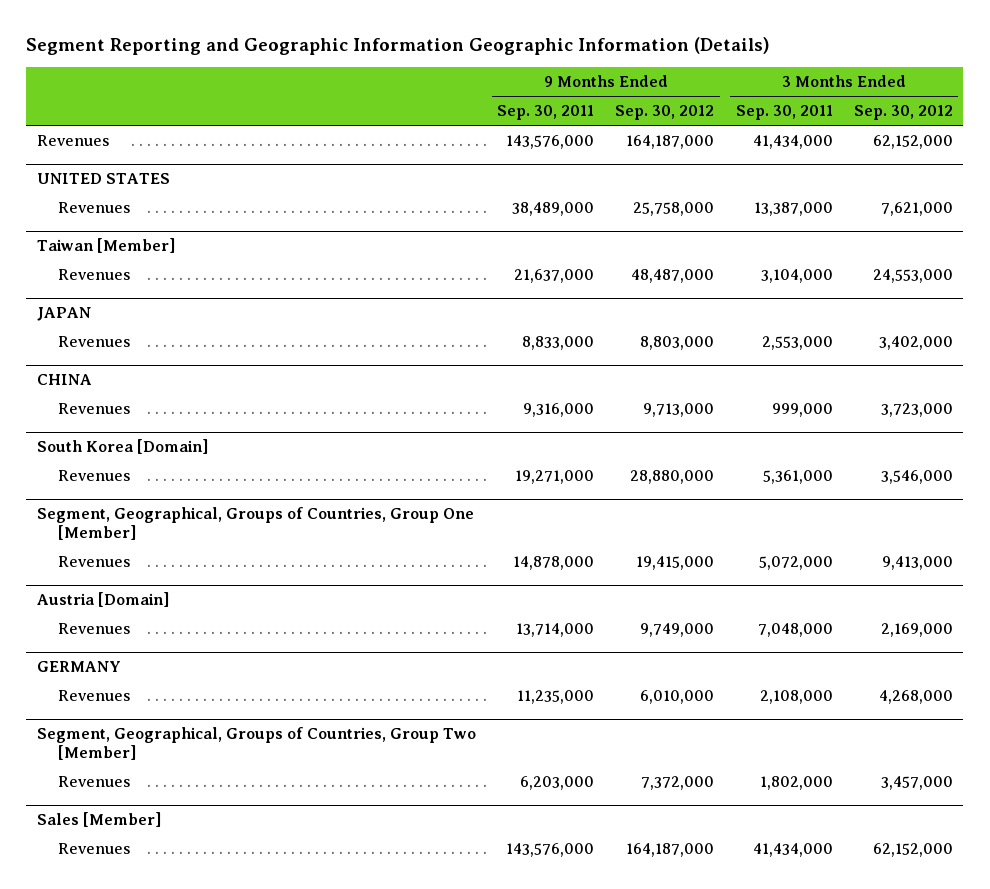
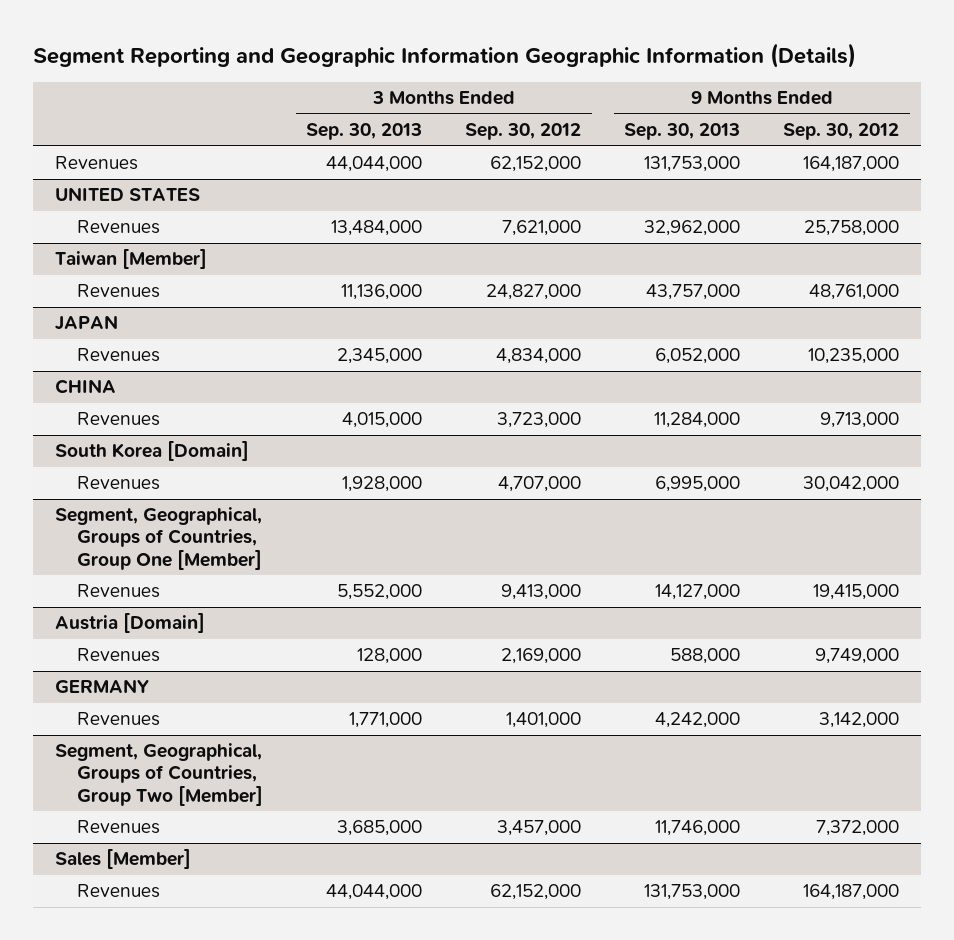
- | 9 Months Ended Sep. 30, 2011 | 9 Months Ended Sep. 30, 2012 | 3 Months Ended Sep. 30, 2011 | 3 Months Ended Sep. 30, 2012
+ | 3 Months Ended Sep. 30, 2013 | 3 Months Ended Sep. 30, 2012 | 9 Months Ended Sep. 30, 2013 | 9 Months Ended Sep. 30, 2012
@ Taiwan [Member]
- Revenues | 21,637,000 | 48,487,000 | 3,104,000 | 24,553,000
+ Revenues | 11,136,000 | 24,827,000 | 43,757,000 | 48,761,000
@ JAPAN
- Revenues | 8,833,000 | 8,803,000 | 2,553,000 | 3,402,000
+ Revenues | 2,345,000 | 4,834,000 | 6,052,000 | 10,235,000
@ South Korea [Domain]
- Revenues | 19,271,000 | 28,880,000 | 5,361,000 | 3,546,000
+ Revenues | 1,928,000 | 4,707,000 | 6,995,000 | 30,042,000
@ GERMANY
- Revenues | 11,235,000 | 6,010,000 | 2,108,000 | 4,268,000
+ Revenues | 1,771,000 | 1,401,000 | 4,242,000 | 3,142,000

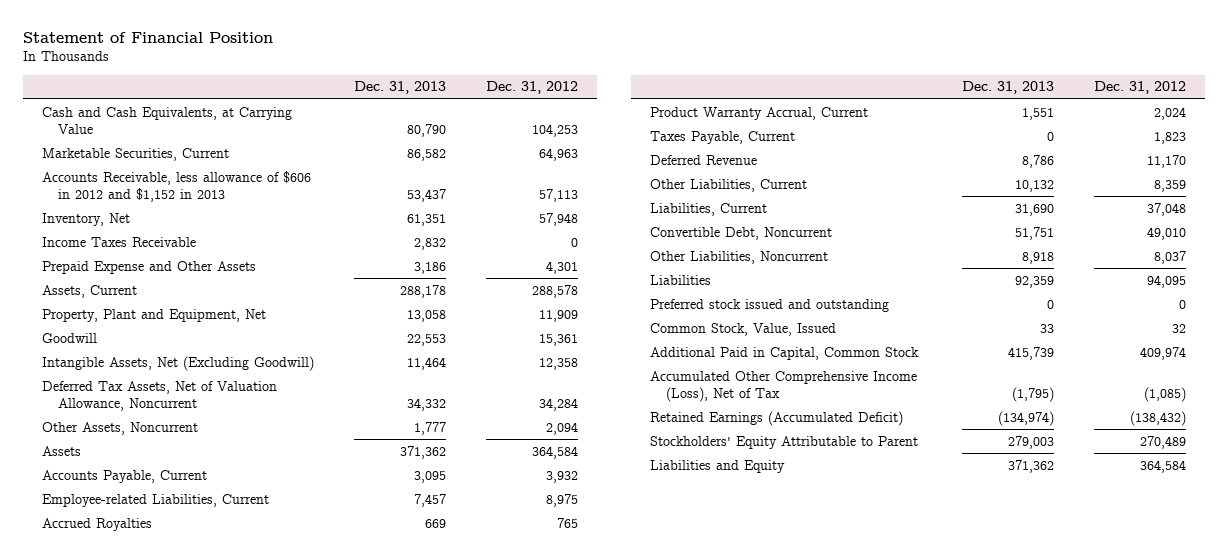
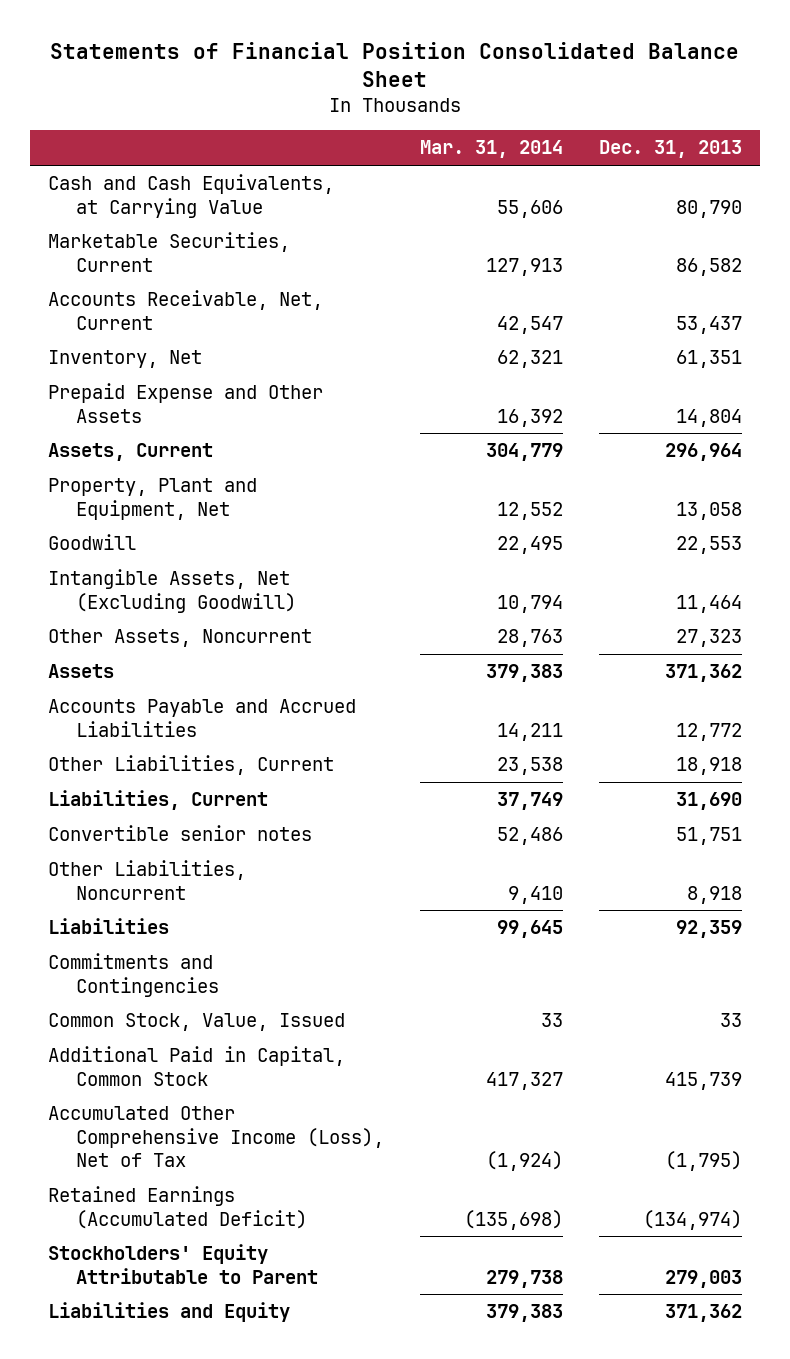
- Statement of Financial Position
+ Statements of Financial Position Consolidated Balance Sheet
- | Dec. 31, 2013 | Dec. 31, 2012
+ | Mar. 31, 2014 | Dec. 31, 2013
- Accounts Receivable, less allowance of $606 in 2012 and $1,152 in 2013 | 53,437 | 57,113
+ Accounts Receivable, Net, Current | 42,547 | 53,437
- Income Taxes Receivable | 2,832 | 0
- Prepaid Expense and Other Assets | 3,186 | 4,301
- Assets, Current | 288,178 | 288,578
+ Prepaid Expense and Other Assets | 16,392 | 14,804
+ Assets, Current | 304,779 | 296,964
- Deferred Tax Assets, Net of Valuation Allowance, Noncurrent | 34,332 | 34,284
- Other Assets, Noncurrent | 1,777 | 2,094
+ Other Assets, Noncurrent | 28,763 | 27,323
- Accounts Payable, Current | 3,095 | 3,932
- Employee-related Liabilities, Current | 7,457 | 8,975
- Accrued Royalties | 669 | 765
- Product Warranty Accrual, Current | 1,551 | 2,024
- Taxes Payable, Current | 0 | 1,823
- Deferred Revenue | 8,786 | 11,170
- Other Liabilities, Current | 10,132 | 8,359
+ Accounts Payable and Accrued Liabilities | 14,211 | 12,772
+ Other Liabilities, Current | 23,538 | 18,918
- Convertible Debt, Noncurrent | 51,751 | 49,010
+ Convertible senior notes | 52,486 | 51,751
- Preferred stock issued and outstanding | 0 | 0
+ Commitments and Contingencies

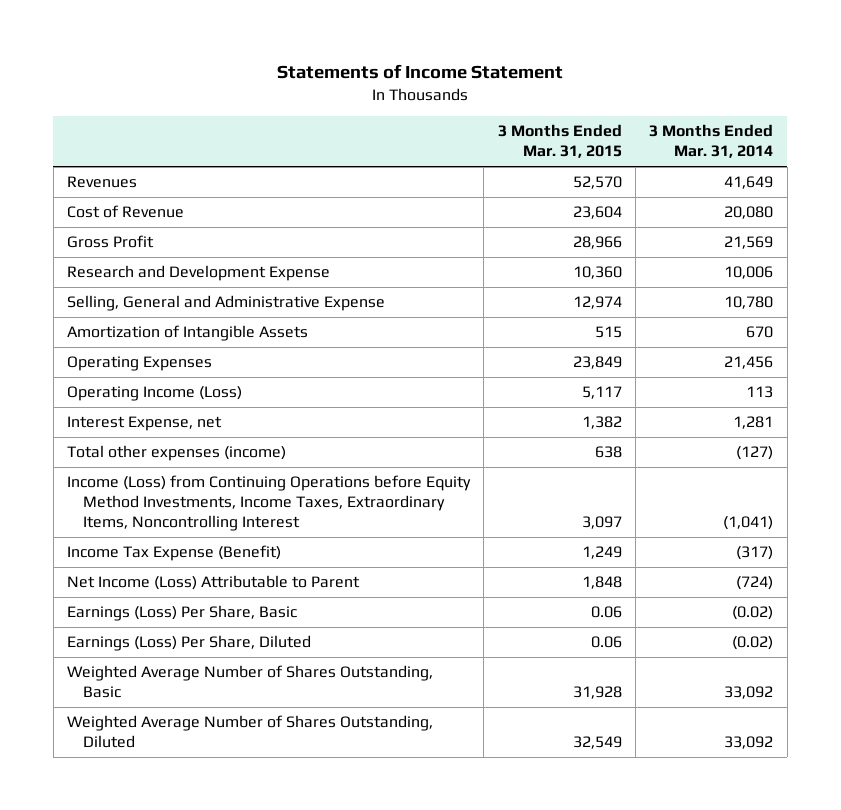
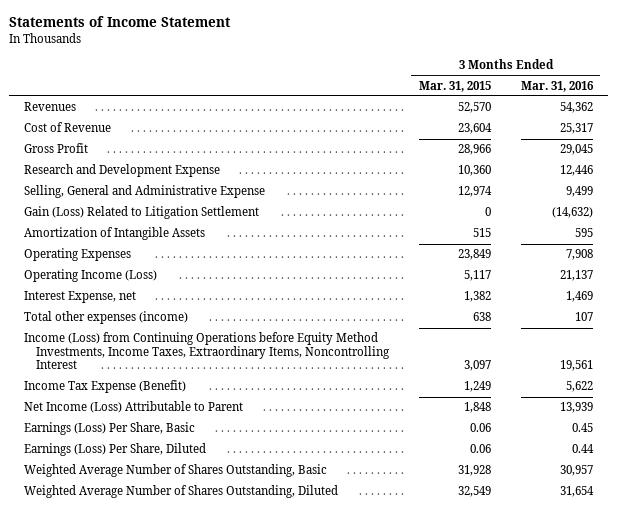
- | 3 Months Ended Mar. 31, 2015 | 3 Months Ended Mar. 31, 2014
+ | 3 Months Ended Mar. 31, 2015 | 3 Months Ended Mar. 31, 2016
+ Gain (Loss) Related to Litigation Settlement | 0 | (14,632)

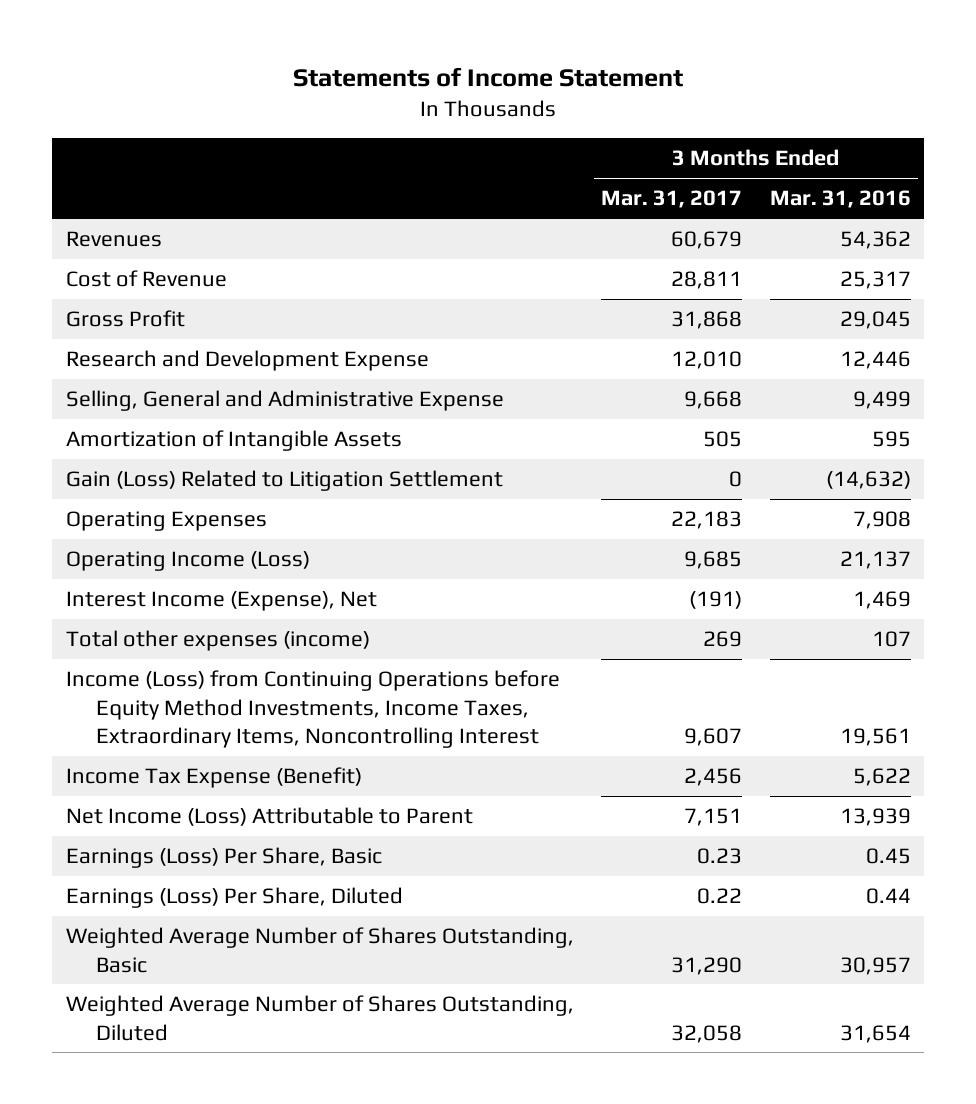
- | 3 Months Ended Mar. 31, 2015 | 3 Months Ended Mar. 31, 2016
+ | 3 Months Ended Mar. 31, 2017 | 3 Months Ended Mar. 31, 2016
moved down: Gain (Loss) Related to Litigation Settlement | 0 | (14,632)
- Interest Expense, net | 1,382 | 1,469
+ Interest Income (Expense), Net | (191) | 1,469

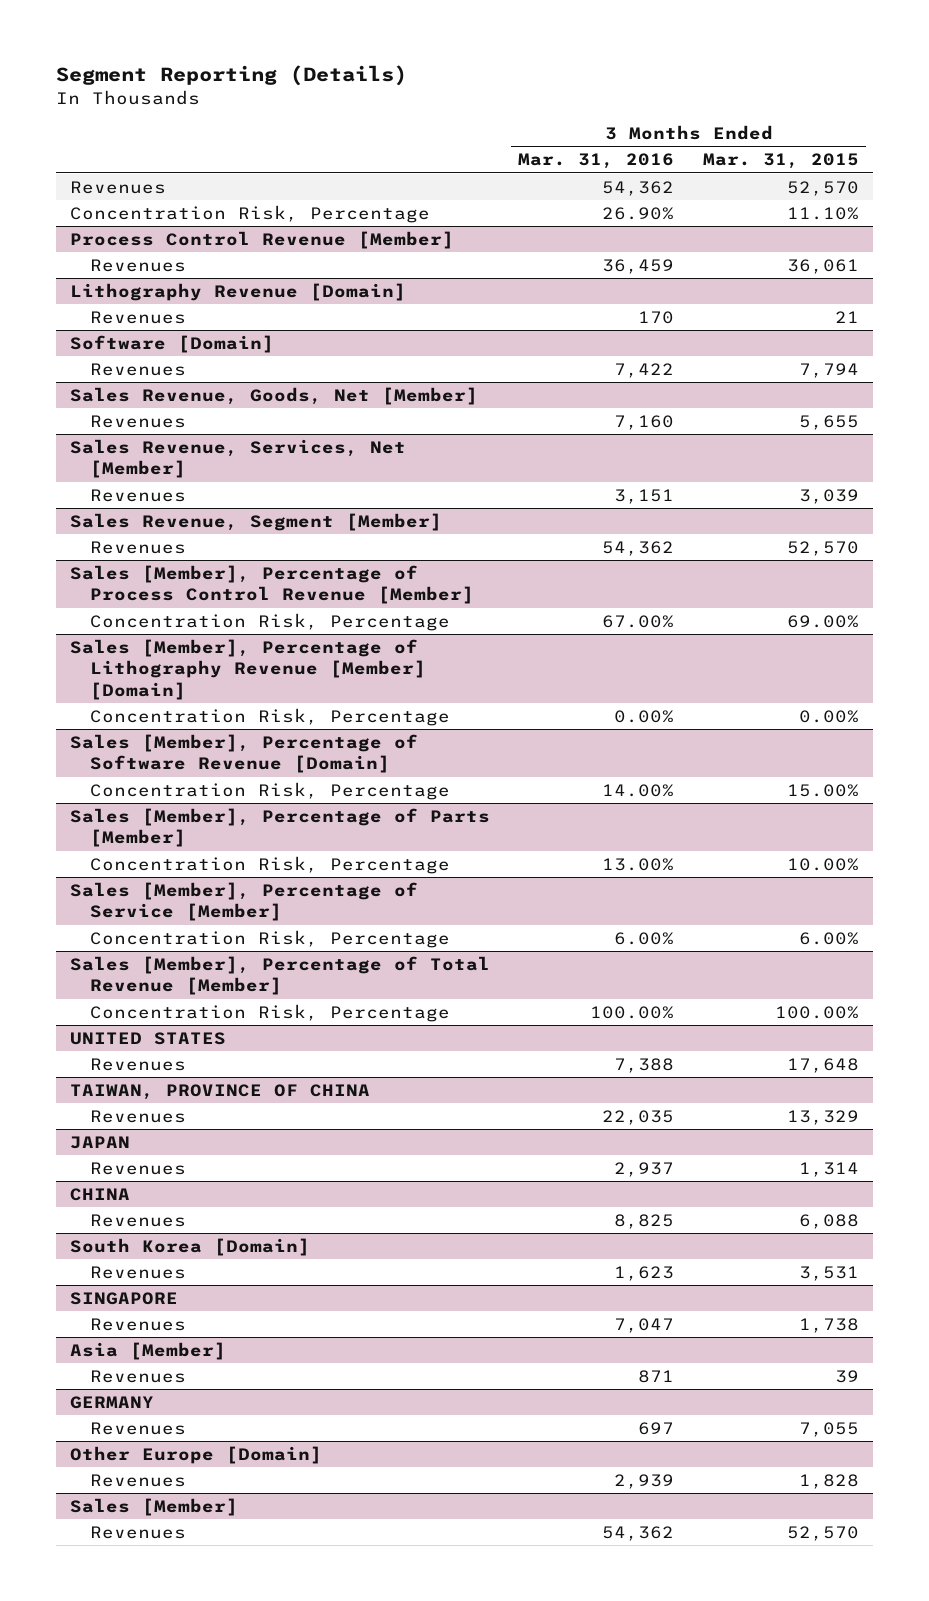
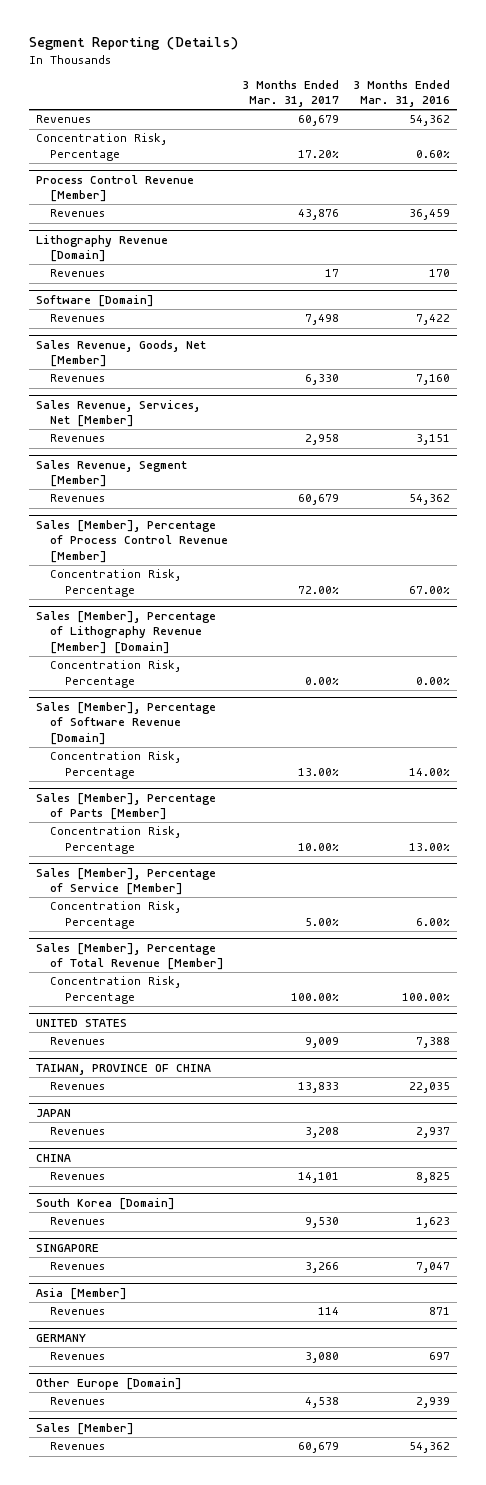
- | 3 Months Ended Mar. 31, 2016 | 3 Months Ended Mar. 31, 2015
+ | 3 Months Ended Mar. 31, 2017 | 3 Months Ended Mar. 31, 2016
- Concentration Risk, Percentage | 26.90% | 11.10%
+ Concentration Risk, Percentage | 17.20% | 0.60%

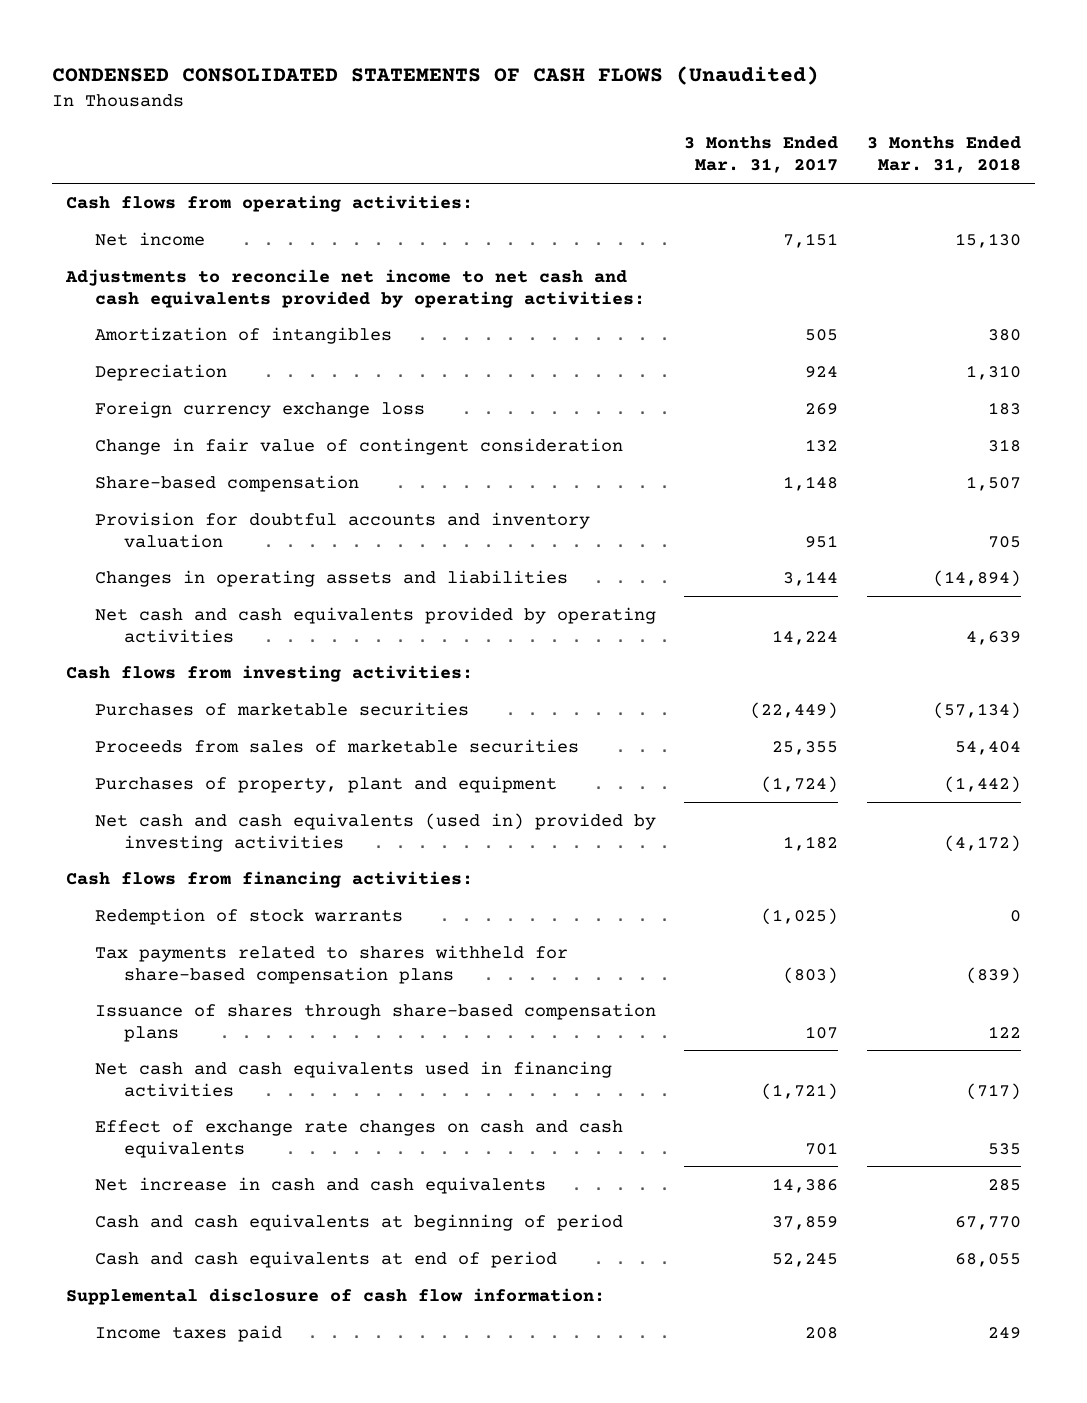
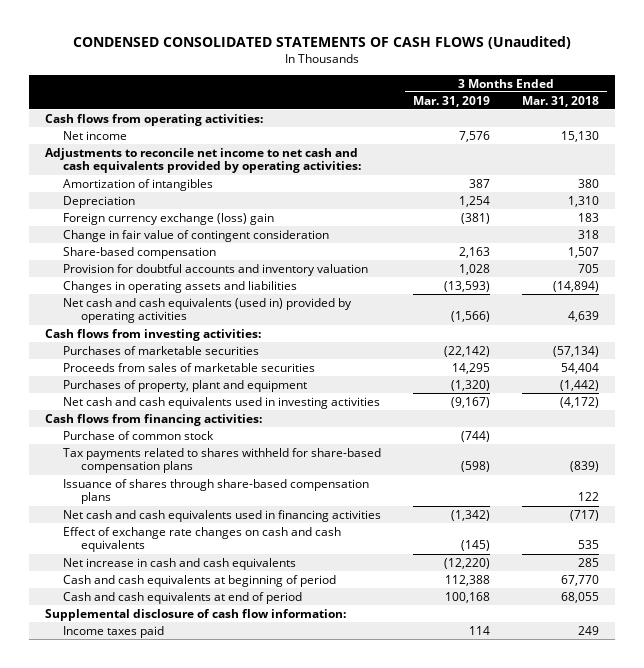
- | 3 Months Ended Mar. 31, 2017 | 3 Months Ended Mar. 31, 2018
+ | 3 Months Ended Mar. 31, 2019 | 3 Months Ended Mar. 31, 2018
- Foreign currency exchange loss | 269 | 183
+ Foreign currency exchange (loss) gain | (381) | 183
- Net cash and cash equivalents provided by operating activities | 14,224 | 4,639
+ Net cash and cash equivalents (used in) provided by operating activities | (1,566) | 4,639
- Net cash and cash equivalents (used in) provided by investing activities | 1,182 | (4,172)
+ Net cash and cash equivalents used in investing activities | (9,167) | (4,172)
- Redemption of stock warrants | (1,025) | 0
+ Purchase of common stock | (744) |

